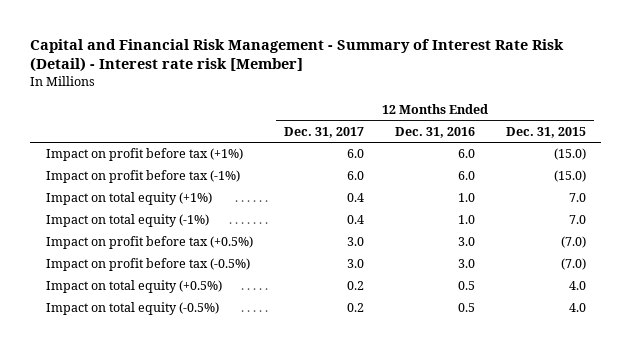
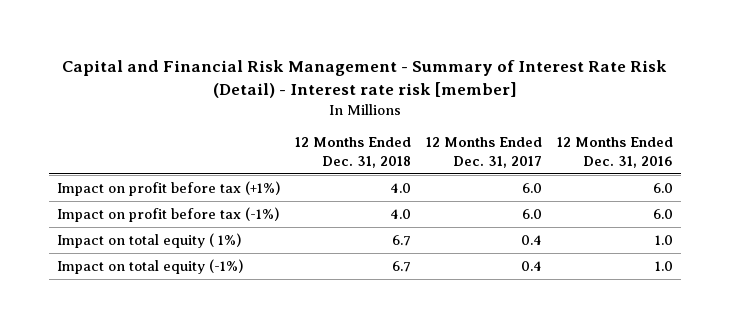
- Capital and Financial Risk Management - Summary of Interest Rate Risk (Detail) - Interest rate risk [Member]
+ Capital and Financial Risk Management - Summary of Interest Rate Risk (Detail) - Interest rate risk [member]
- | 12 Months Ended Dec. 31, 2017 | 12 Months Ended Dec. 31, 2016 | 12 Months Ended Dec. 31, 2015
+ | 12 Months Ended Dec. 31, 2018 | 12 Months Ended Dec. 31, 2017 | 12 Months Ended Dec. 31, 2016
- Impact on total equity (+1%) | 0.4 | 1.0 | 7.0
+ Impact on total equity ( 1%) | 6.7 | 0.4 | 1.0
- Impact on profit before tax (+0.5%) | 3.0 | 3.0 | (7.0)
- Impact on profit before tax (-0.5%) | 3.0 | 3.0 | (7.0)
- Impact on total equity (+0.5%) | 0.2 | 0.5 | 4.0
- Impact on total equity (-0.5%) | 0.2 | 0.5 | 4.0

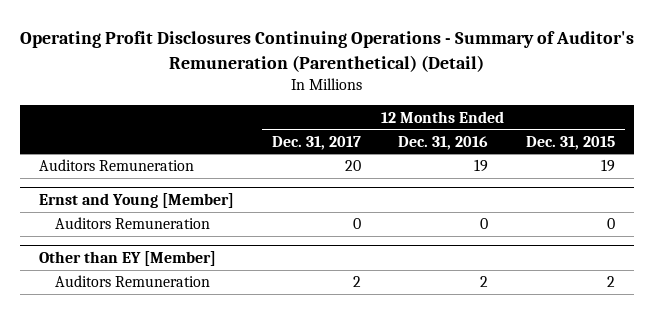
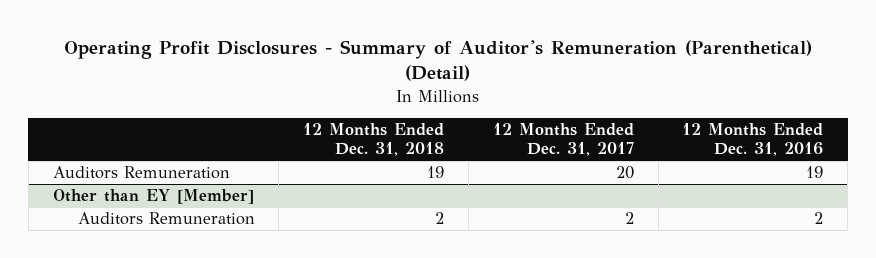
- Operating Profit Disclosures Continuing Operations - Summary of Auditor's Remuneration (Parenthetical) (Detail)
+ Operating Profit Disclosures - Summary of Auditor's Remuneration (Parenthetical) (Detail)
- | 12 Months Ended Dec. 31, 2017 | 12 Months Ended Dec. 31, 2016 | 12 Months Ended Dec. 31, 2015
+ | 12 Months Ended Dec. 31, 2018 | 12 Months Ended Dec. 31, 2017 | 12 Months Ended Dec. 31, 2016
- Ernst and Young [Member]
- Auditors Remuneration | 0 | 0 | 0

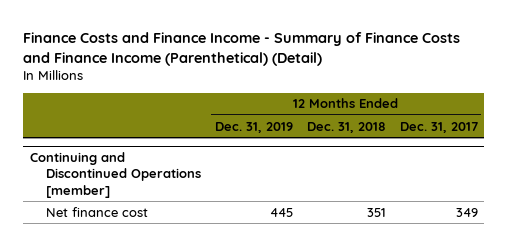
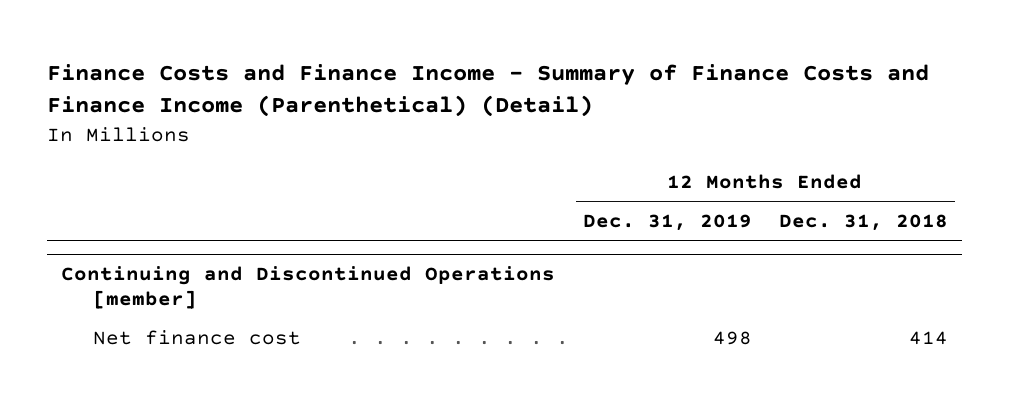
- | 12 Months Ended Dec. 31, 2019 | 12 Months Ended Dec. 31, 2018 | 12 Months Ended Dec. 31, 2017
+ | 12 Months Ended Dec. 31, 2019 | 12 Months Ended Dec. 31, 2018
@ Continuing and Discontinued Operations [member]
- Net finance cost | 445 | 351 | 349
+ Net finance cost | 498 | 414

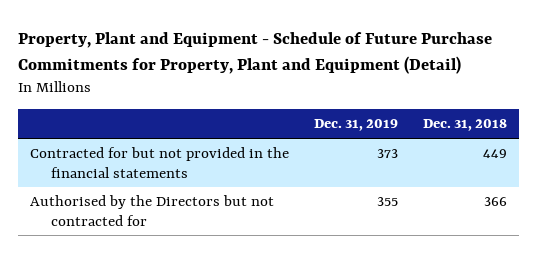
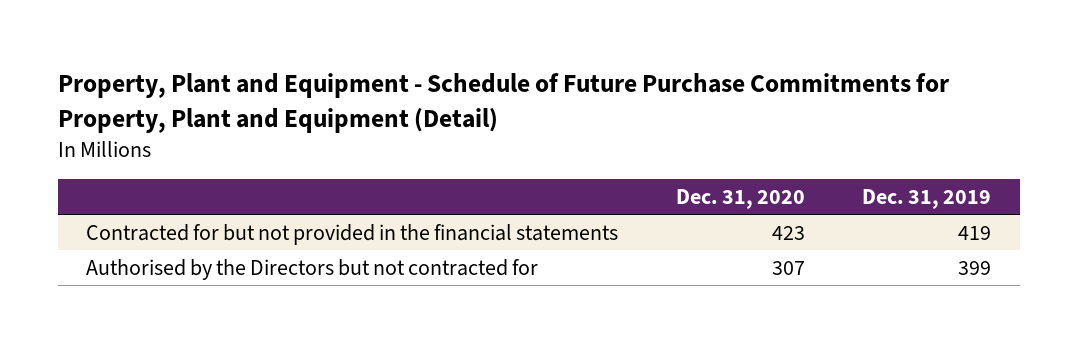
- | Dec. 31, 2019 | Dec. 31, 2018
+ | Dec. 31, 2020 | Dec. 31, 2019
- Contracted for but not provided in the financial statements | 373 | 449
- Authorised by the Directors but not contracted for | 355 | 366
+ Contracted for but not provided in the financial statements | 423 | 419
+ Authorised by the Directors but not contracted for | 307 | 399

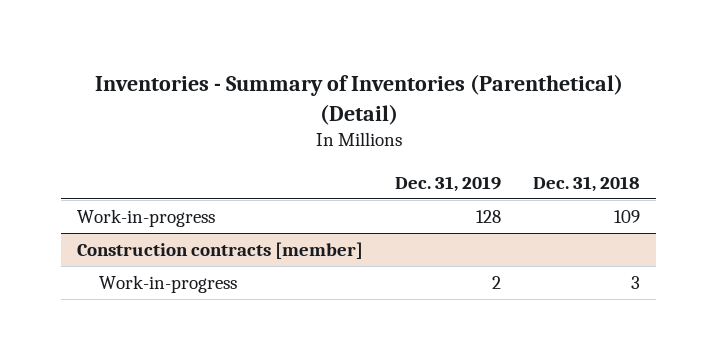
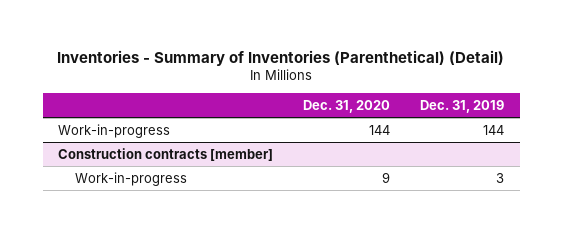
- | Dec. 31, 2019 | Dec. 31, 2018
+ | Dec. 31, 2020 | Dec. 31, 2019
- Work-in-progress | 128 | 109
+ Work-in-progress | 144 | 144
@ Construction contracts [member]
- Work-in-progress | 2 | 3
+ Work-in-progress | 9 | 3

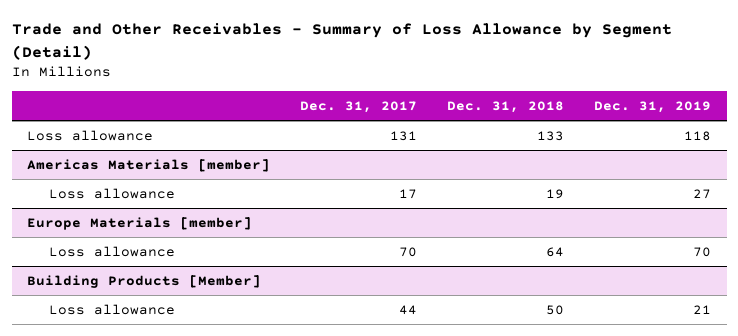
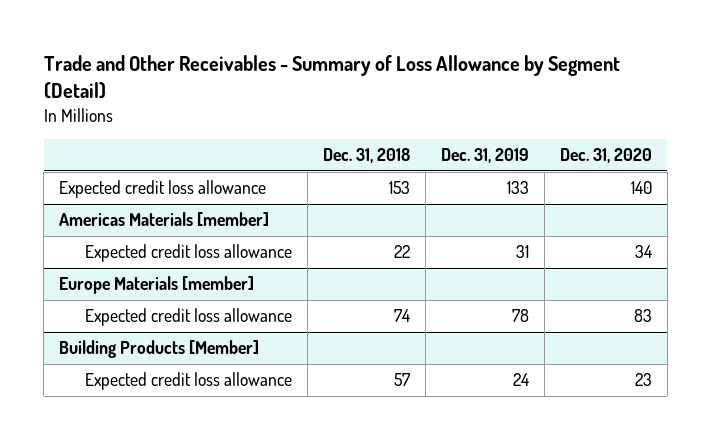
- | Dec. 31, 2017 | Dec. 31, 2018 | Dec. 31, 2019
+ | Dec. 31, 2018 | Dec. 31, 2019 | Dec. 31, 2020
- Loss allowance | 131 | 133 | 118
+ Expected credit loss allowance | 153 | 133 | 140
@ Americas Materials [member]
- Loss allowance | 17 | 19 | 27
+ Expected credit loss allowance | 22 | 31 | 34
@ Europe Materials [member]
- Loss allowance | 70 | 64 | 70
+ Expected credit loss allowance | 74 | 78 | 83
@ Building Products [Member]
- Loss allowance | 44 | 50 | 21
+ Expected credit loss allowance | 57 | 24 | 23

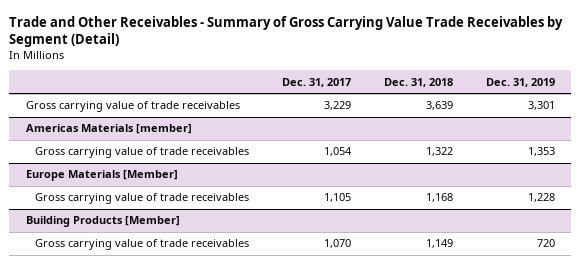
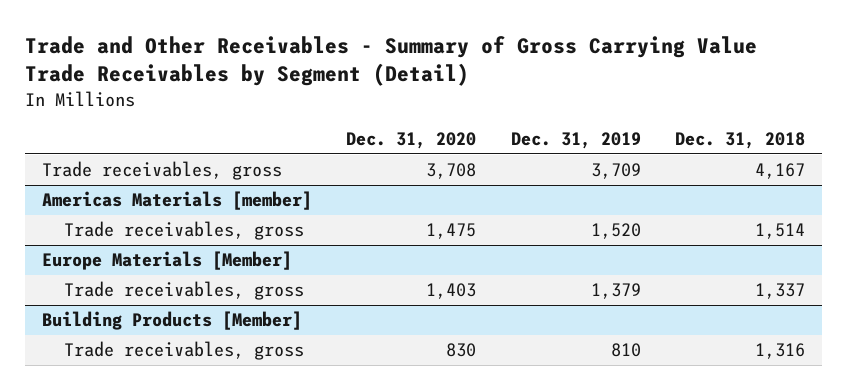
- | Dec. 31, 2017 | Dec. 31, 2018 | Dec. 31, 2019
+ | Dec. 31, 2020 | Dec. 31, 2019 | Dec. 31, 2018
- Gross carrying value of trade receivables | 3,229 | 3,639 | 3,301
+ Trade receivables, gross | 3,708 | 3,709 | 4,167
@ Americas Materials [member]
- Gross carrying value of trade receivables | 1,054 | 1,322 | 1,353
+ Trade receivables, gross | 1,475 | 1,520 | 1,514
@ Europe Materials [Member]
- Gross carrying value of trade receivables | 1,105 | 1,168 | 1,228
+ Trade receivables, gross | 1,403 | 1,379 | 1,337
@ Building Products [Member]
- Gross carrying value of trade receivables | 1,070 | 1,149 | 720
+ Trade receivables, gross | 830 | 810 | 1,316

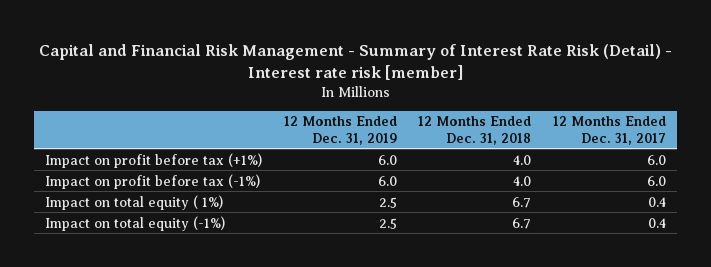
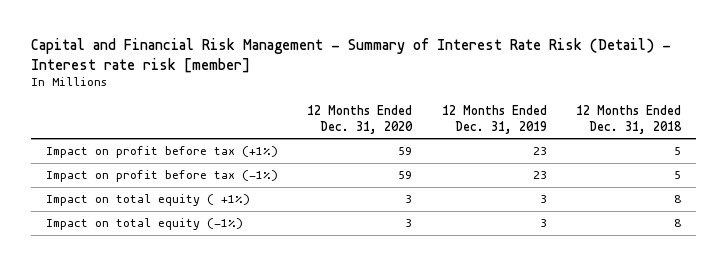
- | 12 Months Ended Dec. 31, 2019 | 12 Months Ended Dec. 31, 2018 | 12 Months Ended Dec. 31, 2017
+ | 12 Months Ended Dec. 31, 2020 | 12 Months Ended Dec. 31, 2019 | 12 Months Ended Dec. 31, 2018
- Impact on profit before tax (+1%) | 6.0 | 4.0 | 6.0
- Impact on profit before tax (-1%) | 6.0 | 4.0 | 6.0
- Impact on total equity ( 1%) | 2.5 | 6.7 | 0.4
- Impact on total equity (-1%) | 2.5 | 6.7 | 0.4
+ Impact on profit before tax (+1%) | 59 | 23 | 5
+ Impact on profit before tax (-1%) | 59 | 23 | 5
+ Impact on total equity ( +1%) | 3 | 3 | 8
+ Impact on total equity (-1%) | 3 | 3 | 8

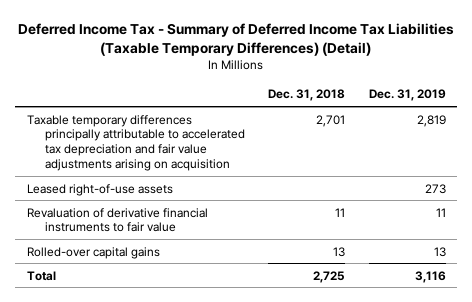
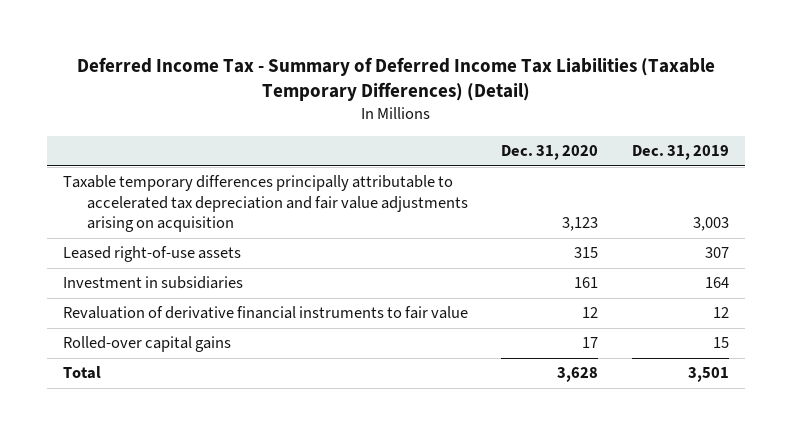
- | Dec. 31, 2018 | Dec. 31, 2019
+ | Dec. 31, 2020 | Dec. 31, 2019
- Taxable temporary differences principally attributable to accelerated tax depreciation and fair value adjustments arising on acquisition | 2,701 | 2,819
- Leased right-of-use assets | | 273
- Revaluation of derivative financial instruments to fair value | 11 | 11
- Rolled-over capital gains | 13 | 13
- Total | 2,725 | 3,116
+ Taxable temporary differences principally attributable to accelerated tax depreciation and fair value adjustments arising on acquisition | 3,123 | 3,003
+ Leased right-of-use assets | 315 | 307
+ Investment in subsidiaries | 161 | 164
+ Revaluation of derivative financial instruments to fair value | 12 | 12
+ Rolled-over capital gains | 17 | 15
+ Total | 3,628 | 3,501

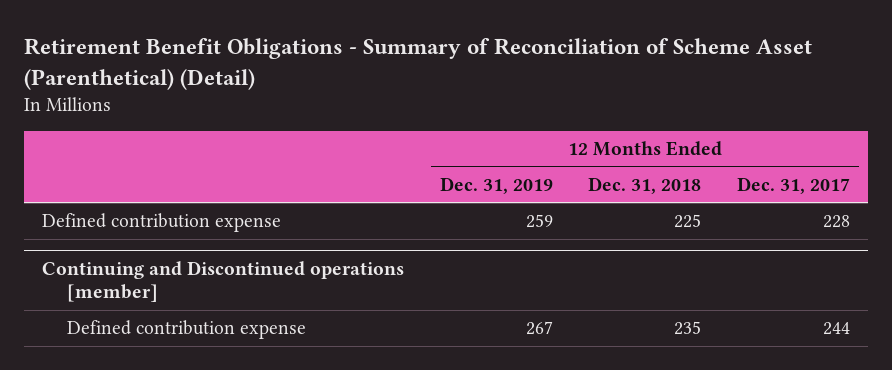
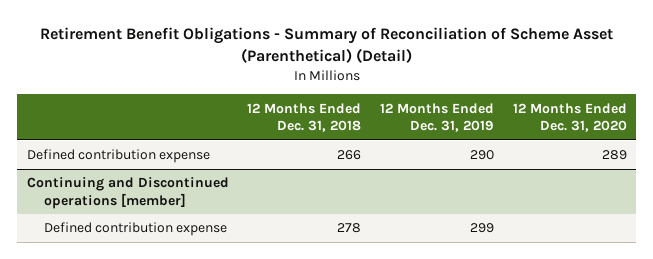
- | 12 Months Ended Dec. 31, 2019 | 12 Months Ended Dec. 31, 2018 | 12 Months Ended Dec. 31, 2017
+ | 12 Months Ended Dec. 31, 2018 | 12 Months Ended Dec. 31, 2019 | 12 Months Ended Dec. 31, 2020
- Defined contribution expense | 259 | 225 | 228
+ Defined contribution expense | 266 | 290 | 289
@ Continuing and Discontinued operations [member]
- Defined contribution expense | 267 | 235 | 244
+ Defined contribution expense | 278 | 299 |

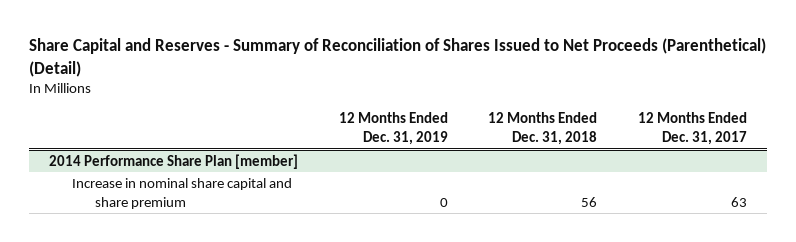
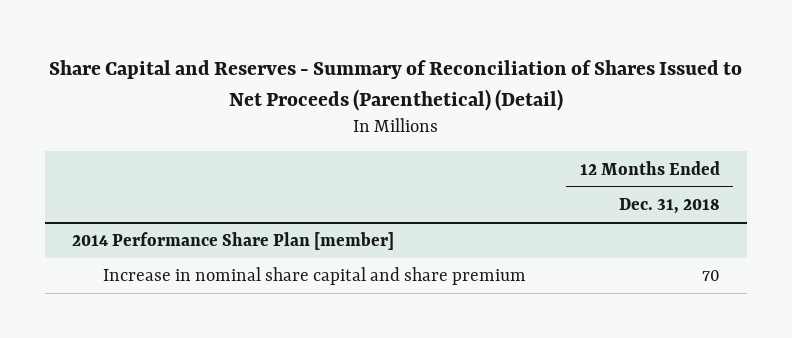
- | 12 Months Ended Dec. 31, 2019 | 12 Months Ended Dec. 31, 2018 | 12 Months Ended Dec. 31, 2017
+ | 12 Months Ended Dec. 31, 2018
@ 2014 Performance Share Plan [member]
- Increase in nominal share capital and share premium | 0 | 56 | 63
+ Increase in nominal share capital and share premium | 70

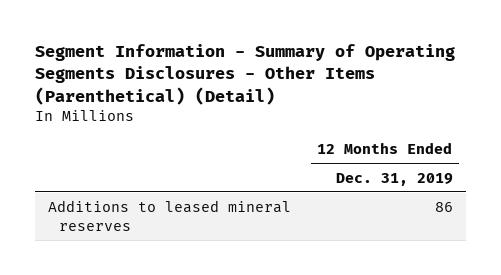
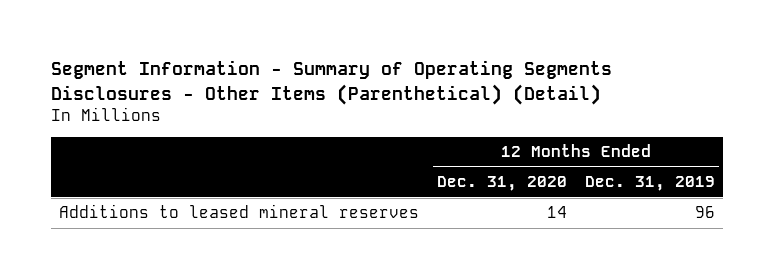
- | 12 Months Ended Dec. 31, 2019
+ | 12 Months Ended Dec. 31, 2020 | 12 Months Ended Dec. 31, 2019
- Additions to leased mineral reserves | 86
+ Additions to leased mineral reserves | 14 | 96

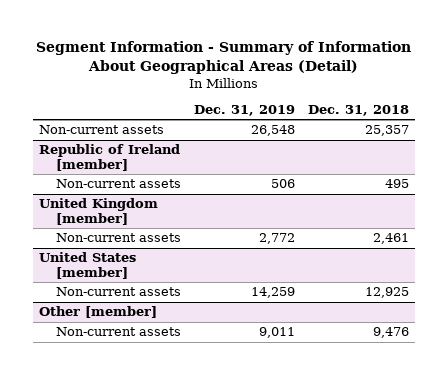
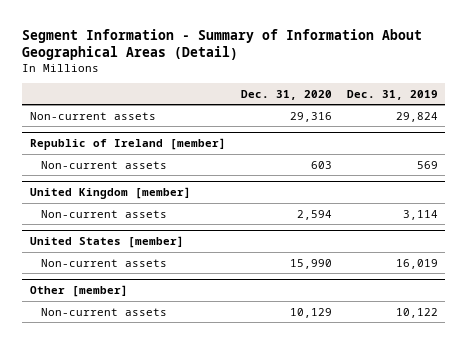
- | Dec. 31, 2019 | Dec. 31, 2018
+ | Dec. 31, 2020 | Dec. 31, 2019
- Non-current assets | 26,548 | 25,357
+ Non-current assets | 29,316 | 29,824
@ Republic of Ireland [member]
- Non-current assets | 506 | 495
+ Non-current assets | 603 | 569
@ United Kingdom [member]
- Non-current assets | 2,772 | 2,461
+ Non-current assets | 2,594 | 3,114
@ United States [member]
- Non-current assets | 14,259 | 12,925
+ Non-current assets | 15,990 | 16,019
@ Other [member]
- Non-current assets | 9,011 | 9,476
+ Non-current assets | 10,129 | 10,122

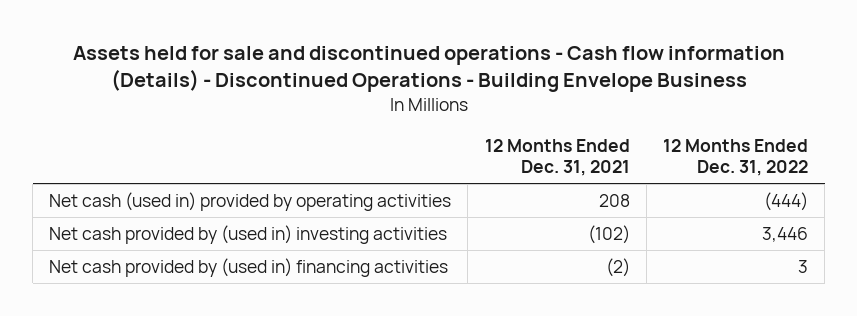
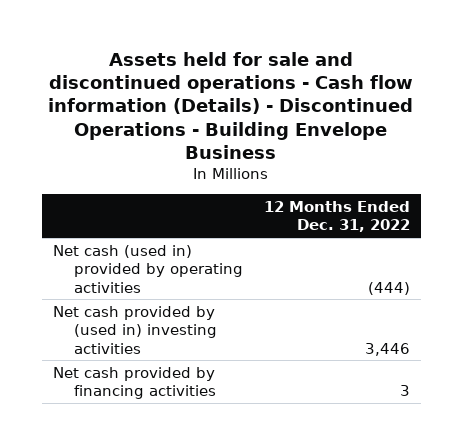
- | 12 Months Ended Dec. 31, 2021 | 12 Months Ended Dec. 31, 2022
+ | 12 Months Ended Dec. 31, 2022
- Net cash provided by (used in) financing activities | (2) | 3
+ Net cash provided by financing activities | 3

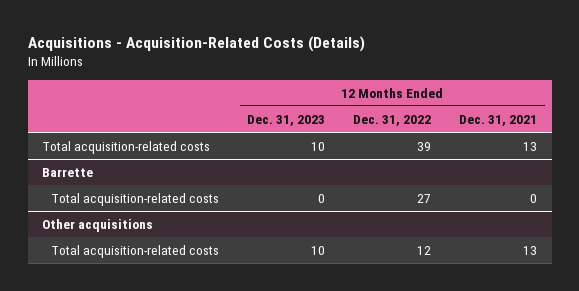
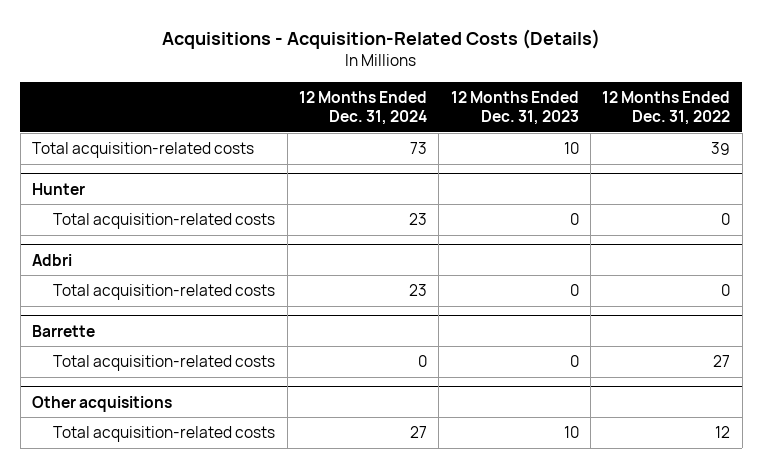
- | 12 Months Ended Dec. 31, 2023 | 12 Months Ended Dec. 31, 2022 | 12 Months Ended Dec. 31, 2021
+ | 12 Months Ended Dec. 31, 2024 | 12 Months Ended Dec. 31, 2023 | 12 Months Ended Dec. 31, 2022
+ Hunter
+ Total acquisition-related costs | 23 | 0 | 0
+ Adbri
+ Total acquisition-related costs | 23 | 0 | 0

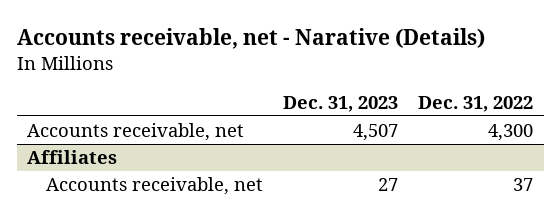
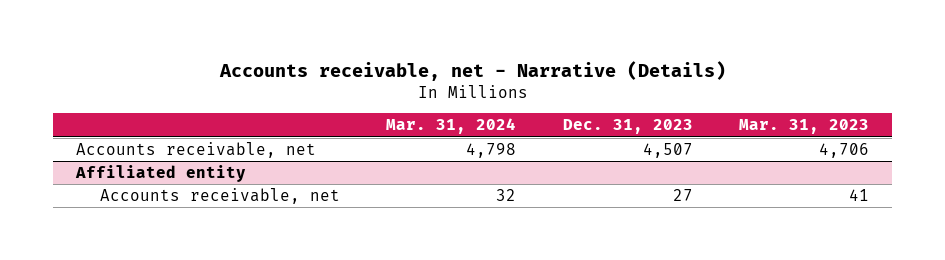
- Accounts receivable, net - Narative (Details)
+ Accounts receivable, net - Narrative (Details)
- | Dec. 31, 2023 | Dec. 31, 2022
+ | Mar. 31, 2024 | Dec. 31, 2023 | Mar. 31, 2023
- Affiliates
+ Affiliated entity

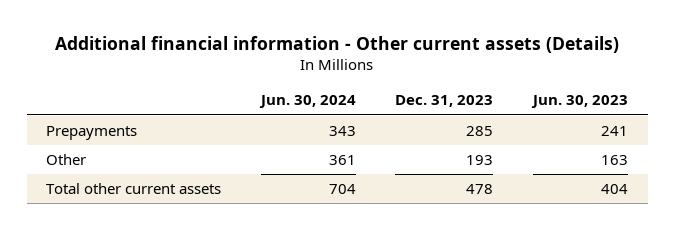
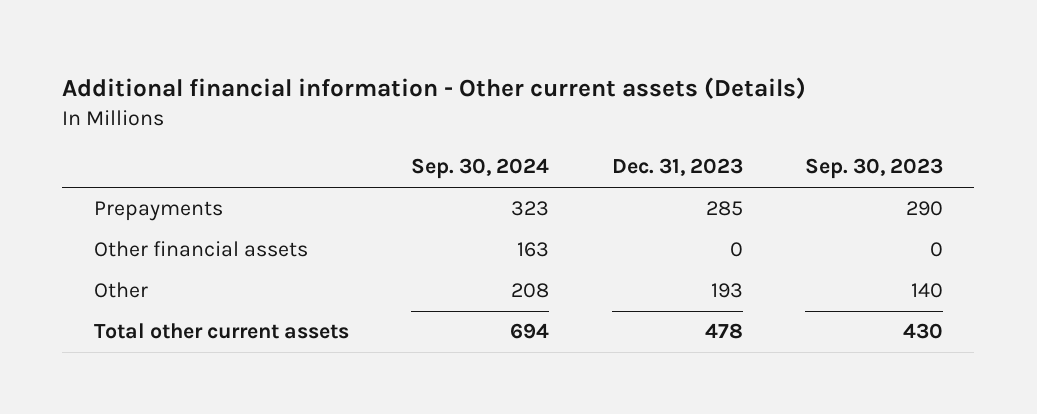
- | Jun. 30, 2024 | Dec. 31, 2023 | Jun. 30, 2023
+ | Sep. 30, 2024 | Dec. 31, 2023 | Sep. 30, 2023
+ Other financial assets | 163 | 0 | 0

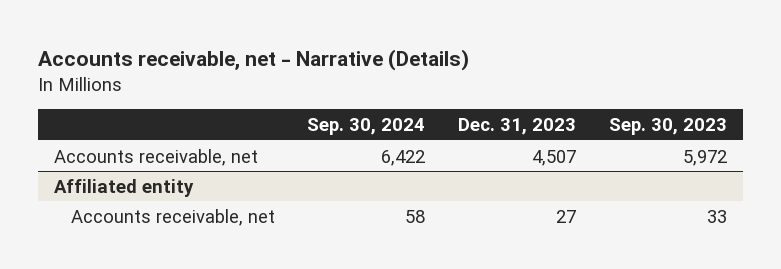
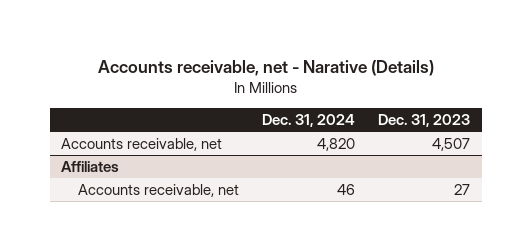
- Accounts receivable, net - Narrative (Details)
+ Accounts receivable, net - Narative (Details)
- | Sep. 30, 2024 | Dec. 31, 2023 | Sep. 30, 2023
+ | Dec. 31, 2024 | Dec. 31, 2023
- Affiliated entity
+ Affiliates

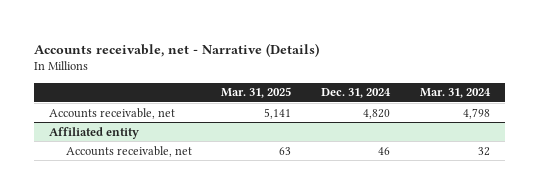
- Accounts receivable, net - Narative (Details)
+ Accounts receivable, net - Narrative (Details)
- | Dec. 31, 2024 | Dec. 31, 2023
+ | Mar. 31, 2025 | Dec. 31, 2024 | Mar. 31, 2024
- Affiliates
+ Affiliated entity

